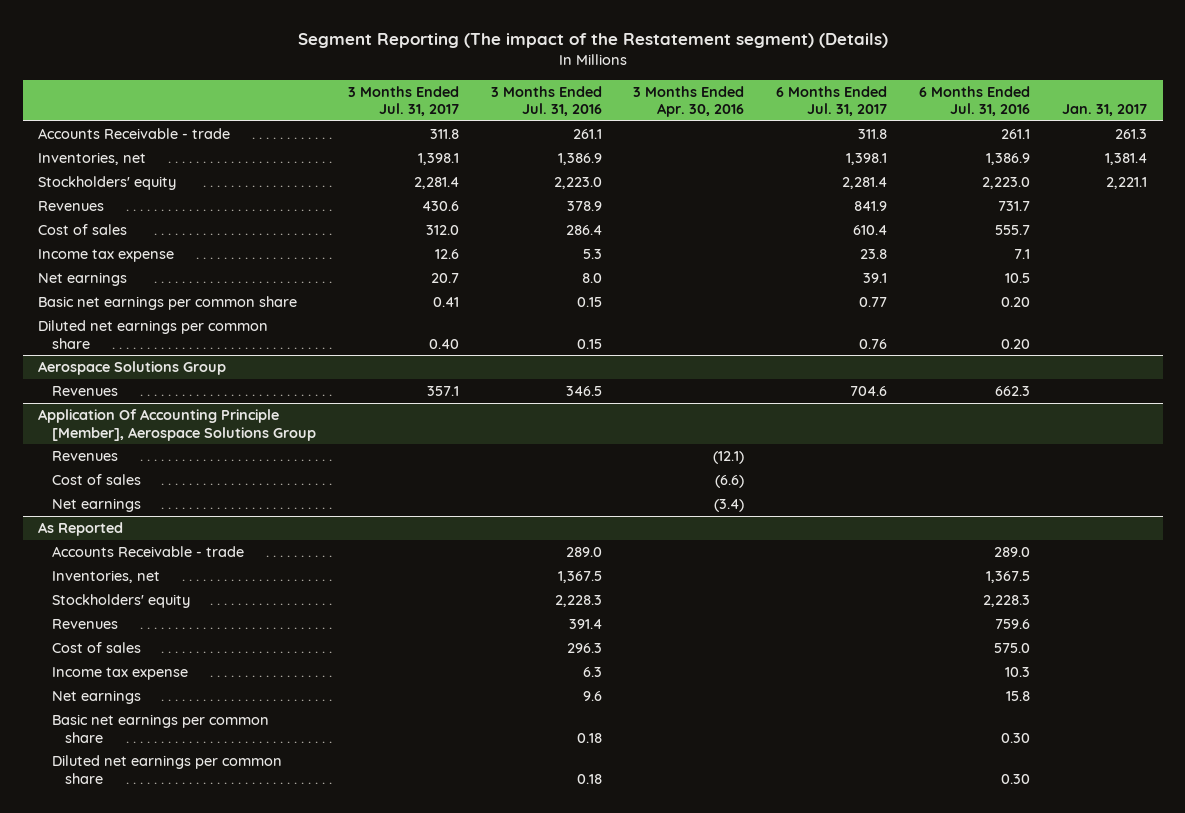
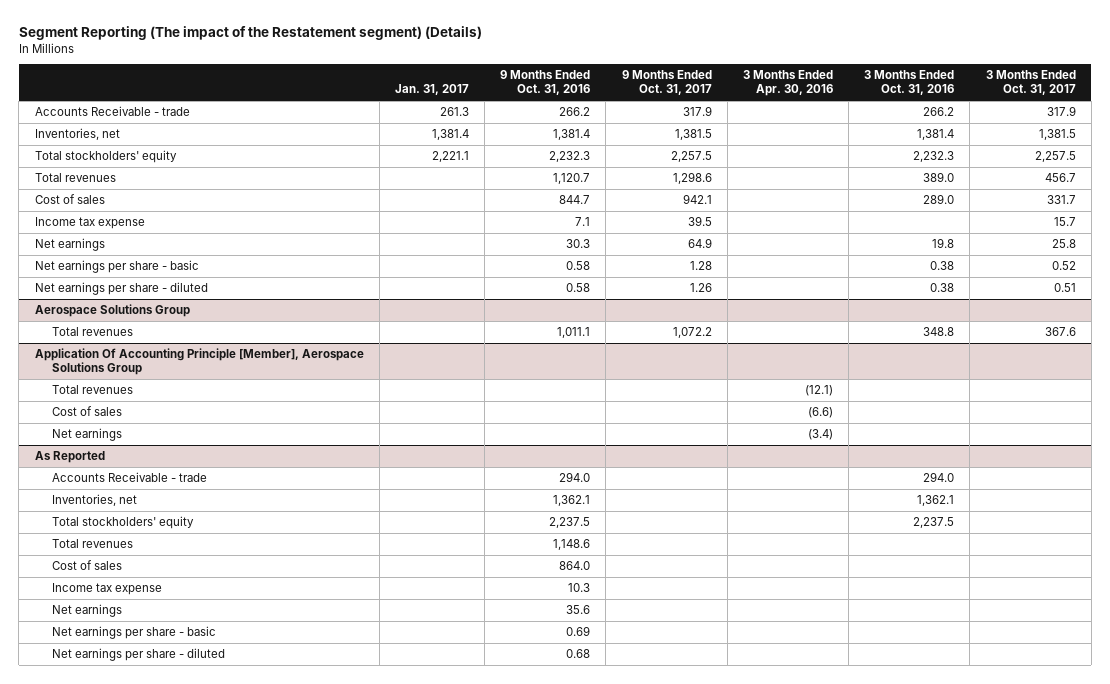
- | 3 Months Ended Jul. 31, 2017 | 3 Months Ended Jul. 31, 2016 | 3 Months Ended Apr. 30, 2016 | 6 Months Ended Jul. 31, 2017 | 6 Months Ended Jul. 31, 2016 | Jan. 31, 2017
+ | Jan. 31, 2017 | 9 Months Ended Oct. 31, 2016 | 9 Months Ended Oct. 31, 2017 | 3 Months Ended Apr. 30, 2016 | 3 Months Ended Oct. 31, 2016 | 3 Months Ended Oct. 31, 2017
- Stockholders' equity | 2,281.4 | 2,223.0 | | 2,281.4 | 2,223.0 | 2,221.1
- Revenues | 430.6 | 378.9 | | 841.9 | 731.7 |
+ Total stockholders' equity | 2,221.1 | 2,232.3 | 2,257.5 | | 2,232.3 | 2,257.5
+ Total revenues | | 1,120.7 | 1,298.6 | | 389.0 | 456.7
- Basic net earnings per common share | 0.41 | 0.15 | | 0.77 | 0.20 |
- Diluted net earnings per common share | 0.40 | 0.15 | | 0.76 | 0.20 |
+ Net earnings per share - basic | | 0.58 | 1.28 | | 0.38 | 0.52
+ Net earnings per share - diluted | | 0.58 | 1.26 | | 0.38 | 0.51
@ Aerospace Solutions Group
- Revenues | 357.1 | 346.5 | | 704.6 | 662.3 |
+ Total revenues | | 1,011.1 | 1,072.2 | | 348.8 | 367.6
@ Application Of Accounting Principle [Member], Aerospace Solutions Group
- Revenues | | | (12.1) | | |
+ Total revenues | | | | (12.1) | |
@ As Reported
- Stockholders' equity | | 2,228.3 | | | 2,228.3 |
- Revenues | | 391.4 | | | 759.6 |
+ Total stockholders' equity | | 2,237.5 | | | 2,237.5 |
+ Total revenues | | 1,148.6 | | | |
- Basic net earnings per common share | | 0.18 | | | 0.30 |
- Diluted net earnings per common share | | 0.18 | | | 0.30 |
+ Net earnings per share - basic | | 0.69 | | | |
+ Net earnings per share - diluted | | 0.68 | | | |

